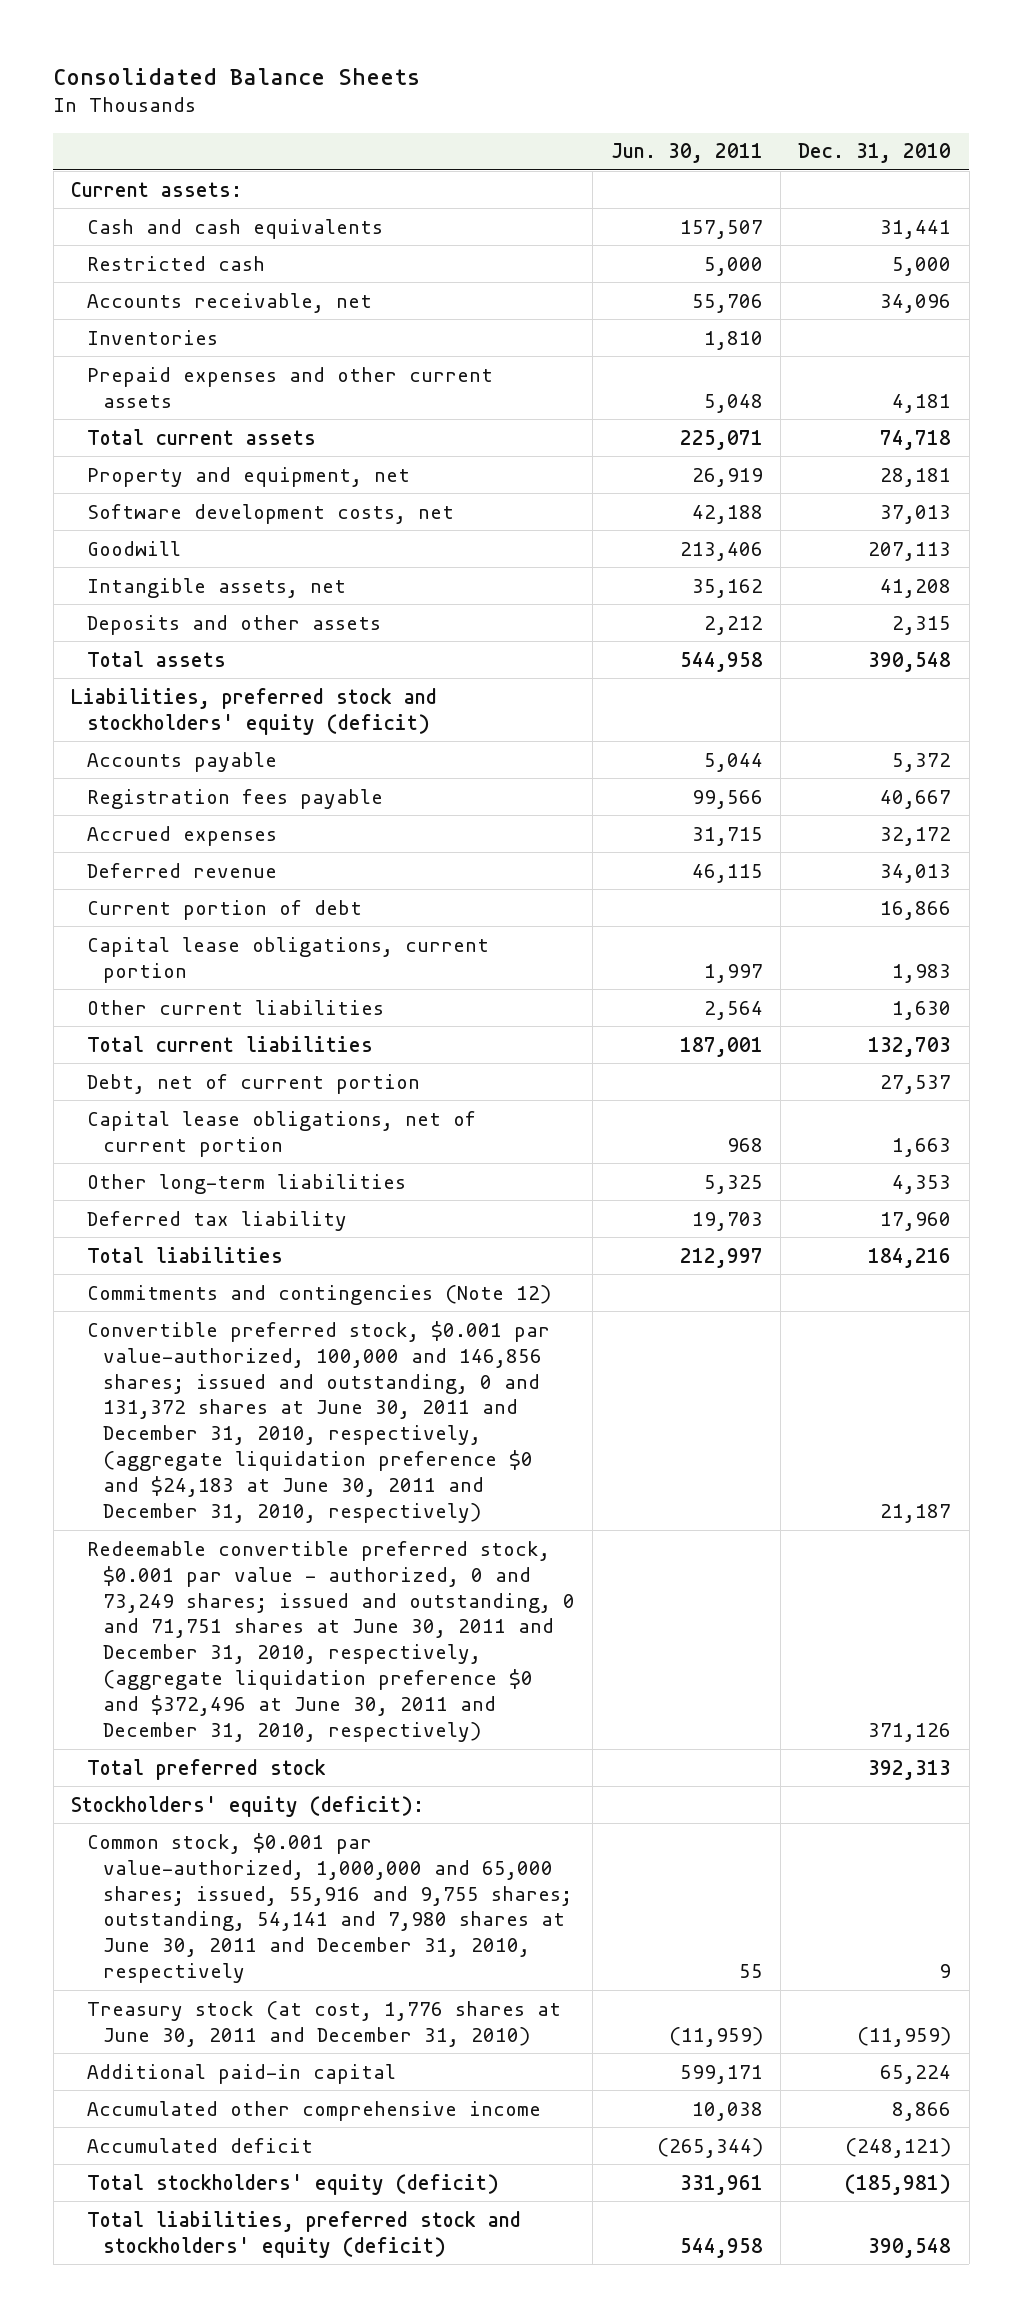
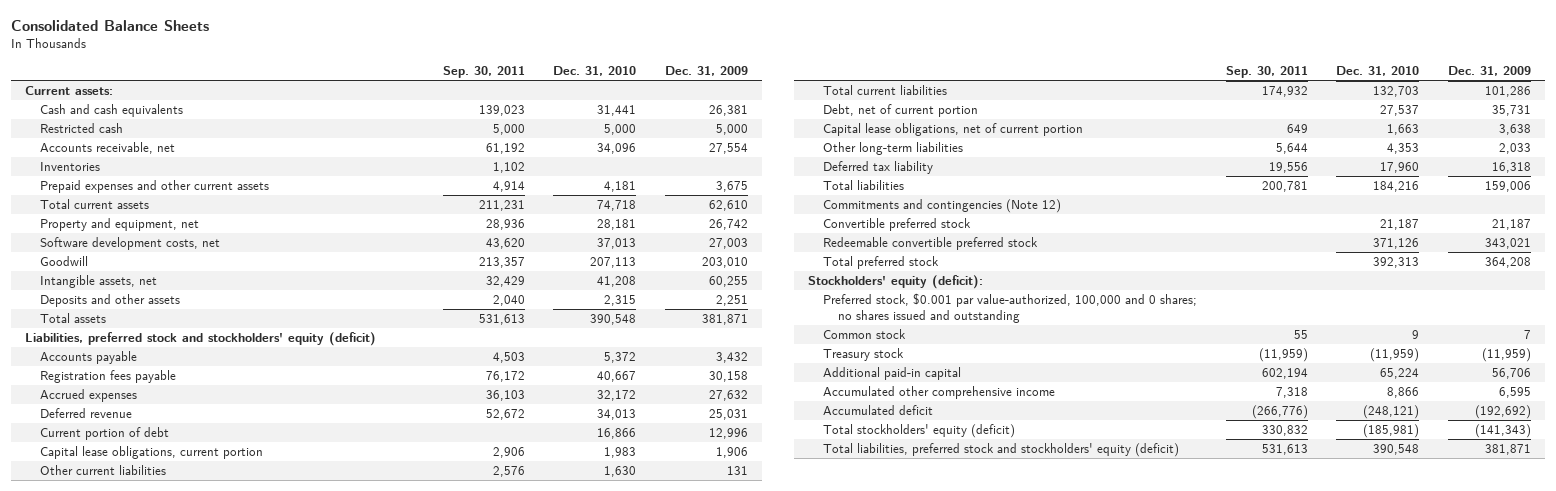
- | Jun. 30, 2011 | Dec. 31, 2010
+ | Sep. 30, 2011 | Dec. 31, 2010 | Dec. 31, 2009
- Convertible preferred stock, $0.001 par value-authorized, 100,000 and 146,856 shares; issued and outstanding, 0 and 131,372 shares at June 30, 2011 and December 31, 2010, respectively, (aggregate liquidation preference $0 and $24,183 at June 30, 2011 and December 31, 2010, respectively) | | 21,187
- Redeemable convertible preferred stock, $0.001 par value - authorized, 0 and 73,249 shares; issued and outstanding, 0 and 71,751 shares at June 30, 2011 and December 31, 2010, respectively, (aggregate liquidation preference $0 and $372,496 at June 30, 2011 and December 31, 2010, respectively) | | 371,126
+ Convertible preferred stock | | 21,187 | 21,187
+ Redeemable convertible preferred stock | | 371,126 | 343,021
- Common stock, $0.001 par value-authorized, 1,000,000 and 65,000 shares; issued, 55,916 and 9,755 shares; outstanding, 54,141 and 7,980 shares at June 30, 2011 and December 31, 2010, respectively | 55 | 9
- Treasury stock (at cost, 1,776 shares at June 30, 2011 and December 31, 2010) | (11,959) | (11,959)
+ Preferred stock, $0.001 par value-authorized, 100,000 and 0 shares; no shares issued and outstanding
+ Common stock | 55 | 9 | 7
+ Treasury stock | (11,959) | (11,959) | (11,959)

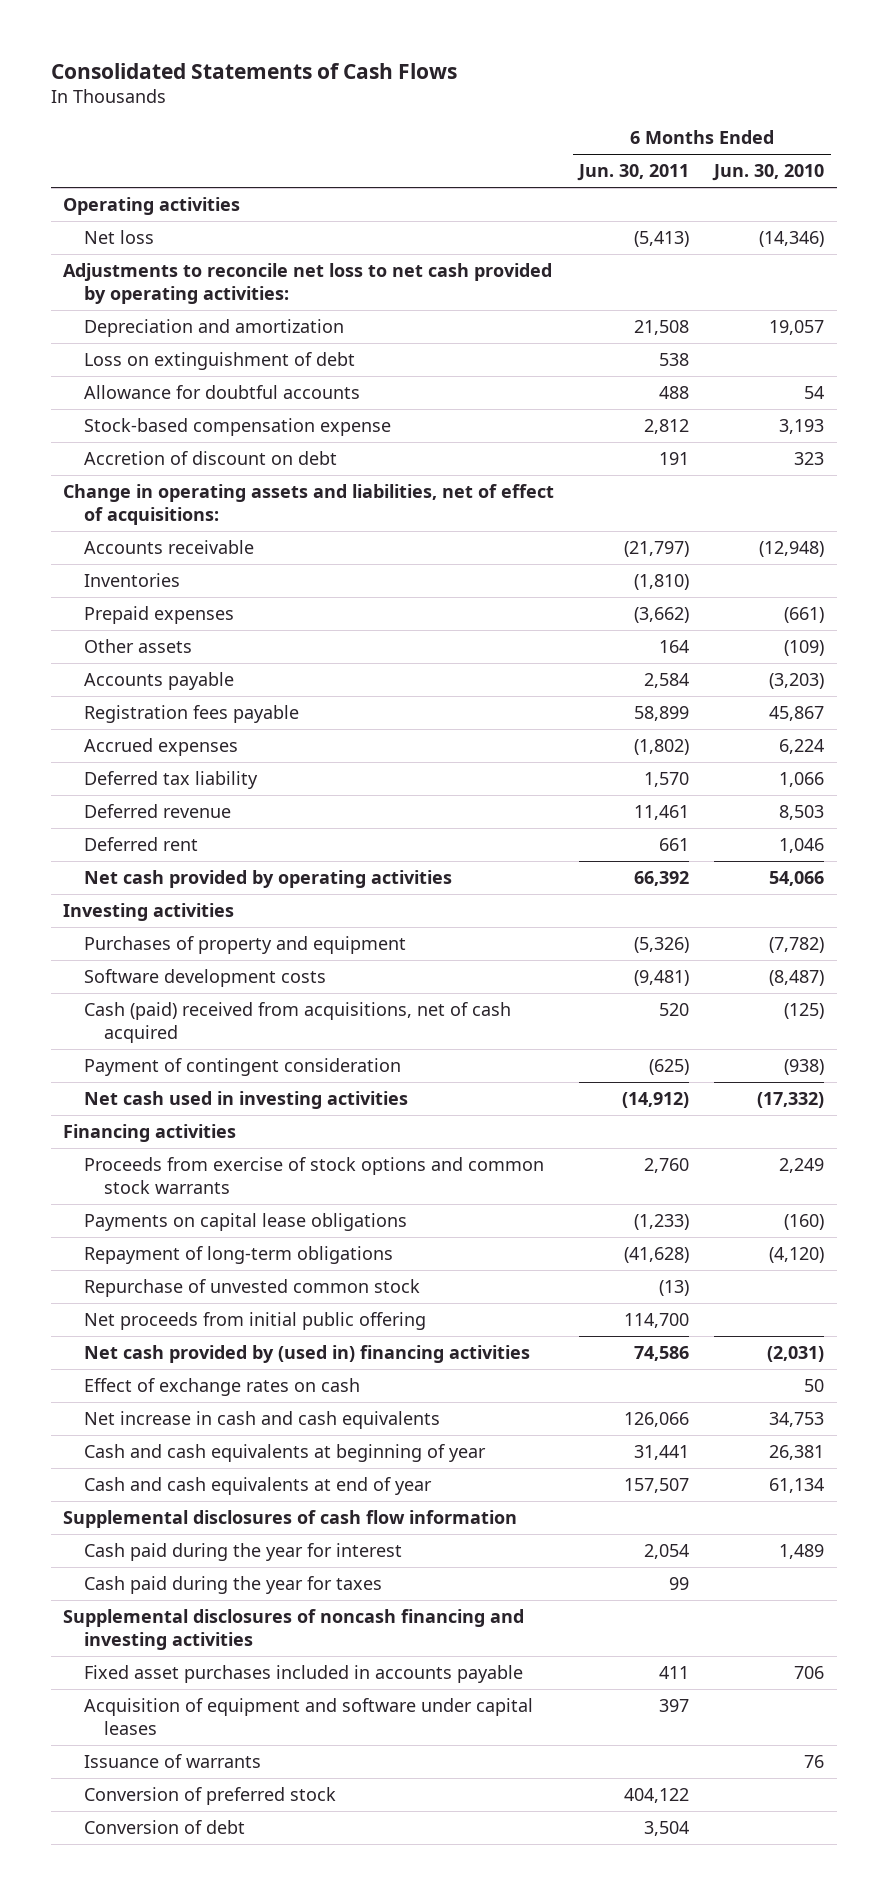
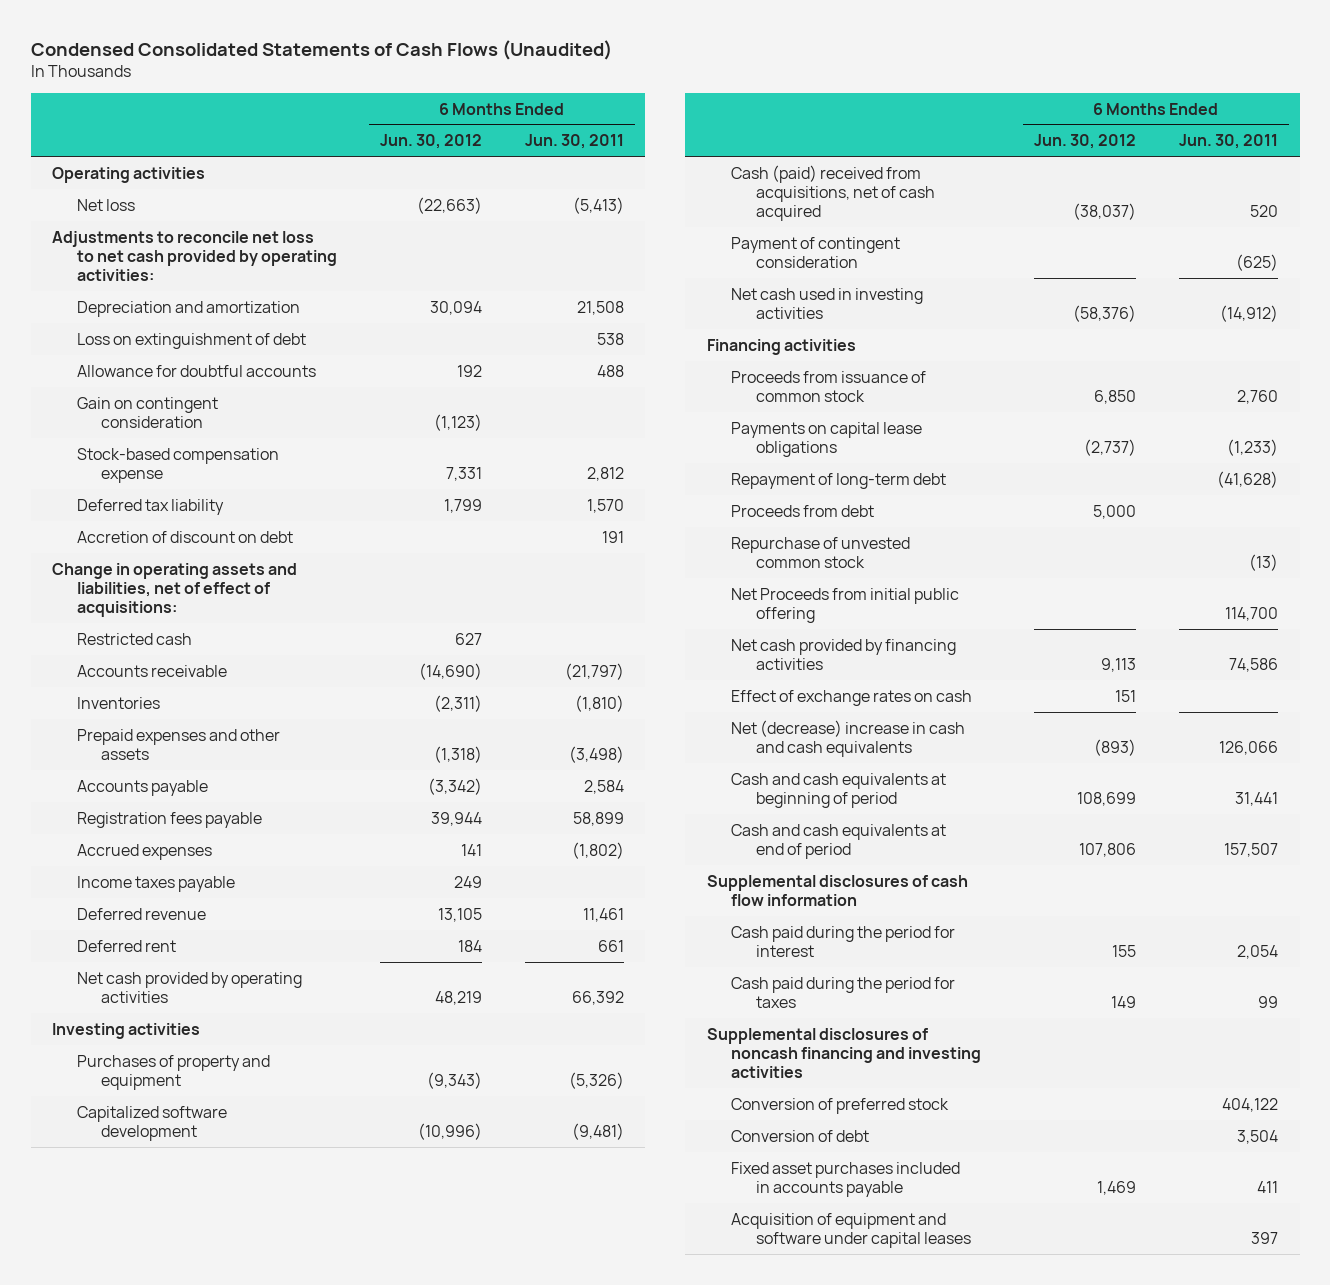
- Consolidated Statements of Cash Flows
+ Condensed Consolidated Statements of Cash Flows (Unaudited)
- | 6 Months Ended Jun. 30, 2011 | 6 Months Ended Jun. 30, 2010
+ | 6 Months Ended Jun. 30, 2012 | 6 Months Ended Jun. 30, 2011
+ Gain on contingent consideration | (1,123) |
moved up: Deferred tax liability | 1,799 | 1,570
+ Restricted cash | 627 |
- Prepaid expenses | (3,662) | (661)
- Other assets | 164 | (109)
+ Prepaid expenses and other assets | (1,318) | (3,498)
+ Income taxes payable | 249 |
- Software development costs | (9,481) | (8,487)
+ Capitalized software development | (10,996) | (9,481)
- Proceeds from exercise of stock options and common stock warrants | 2,760 | 2,249
+ Proceeds from issuance of common stock | 6,850 | 2,760
- Repayment of long-term obligations | (41,628) | (4,120)
+ Repayment of long-term debt | | (41,628)
+ Proceeds from debt | 5,000 |
- Net proceeds from initial public offering | 114,700 |
- Net cash provided by (used in) financing activities | 74,586 | (2,031)
+ Net Proceeds from initial public offering | | 114,700
+ Net cash provided by financing activities | 9,113 | 74,586
- Net increase in cash and cash equivalents | 126,066 | 34,753
- Cash and cash equivalents at beginning of year | 31,441 | 26,381
- Cash and cash equivalents at end of year | 157,507 | 61,134
+ Net (decrease) increase in cash and cash equivalents | (893) | 126,066
+ Cash and cash equivalents at beginning of period | 108,699 | 31,441
+ Cash and cash equivalents at end of period | 107,806 | 157,507
- Cash paid during the year for interest | 2,054 | 1,489
- Cash paid during the year for taxes | 99 |
+ Cash paid during the period for interest | 155 | 2,054
+ Cash paid during the period for taxes | 149 | 99
- Issuance of warrants | | 76
moved down: Fixed asset purchases included in accounts payable | 1,469 | 411
moved down: Acquisition of equipment and software under capital leases | | 397

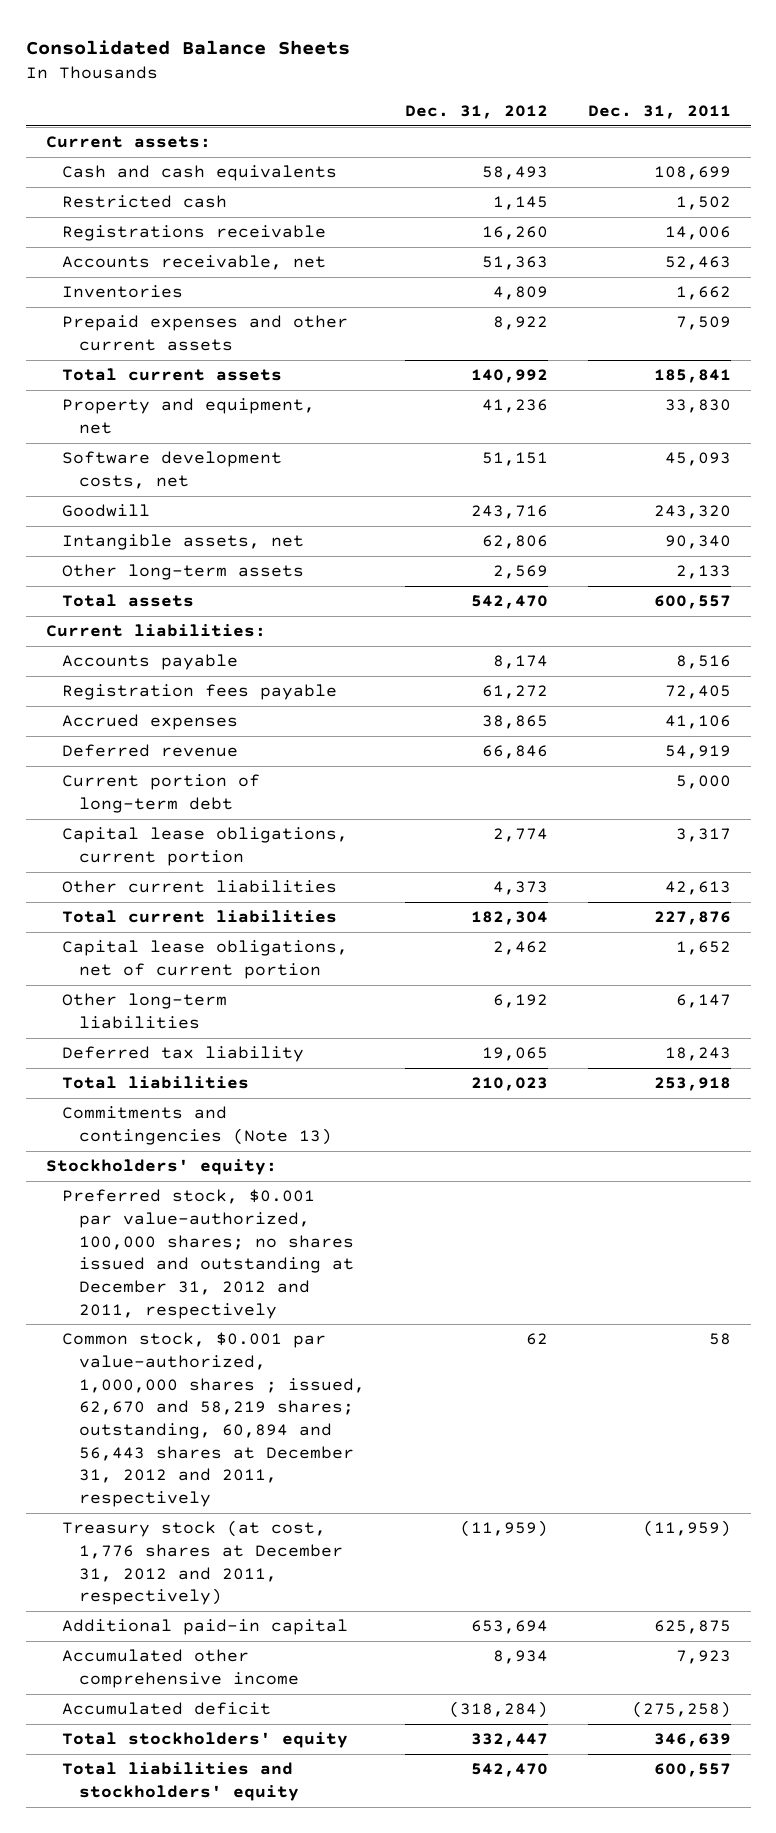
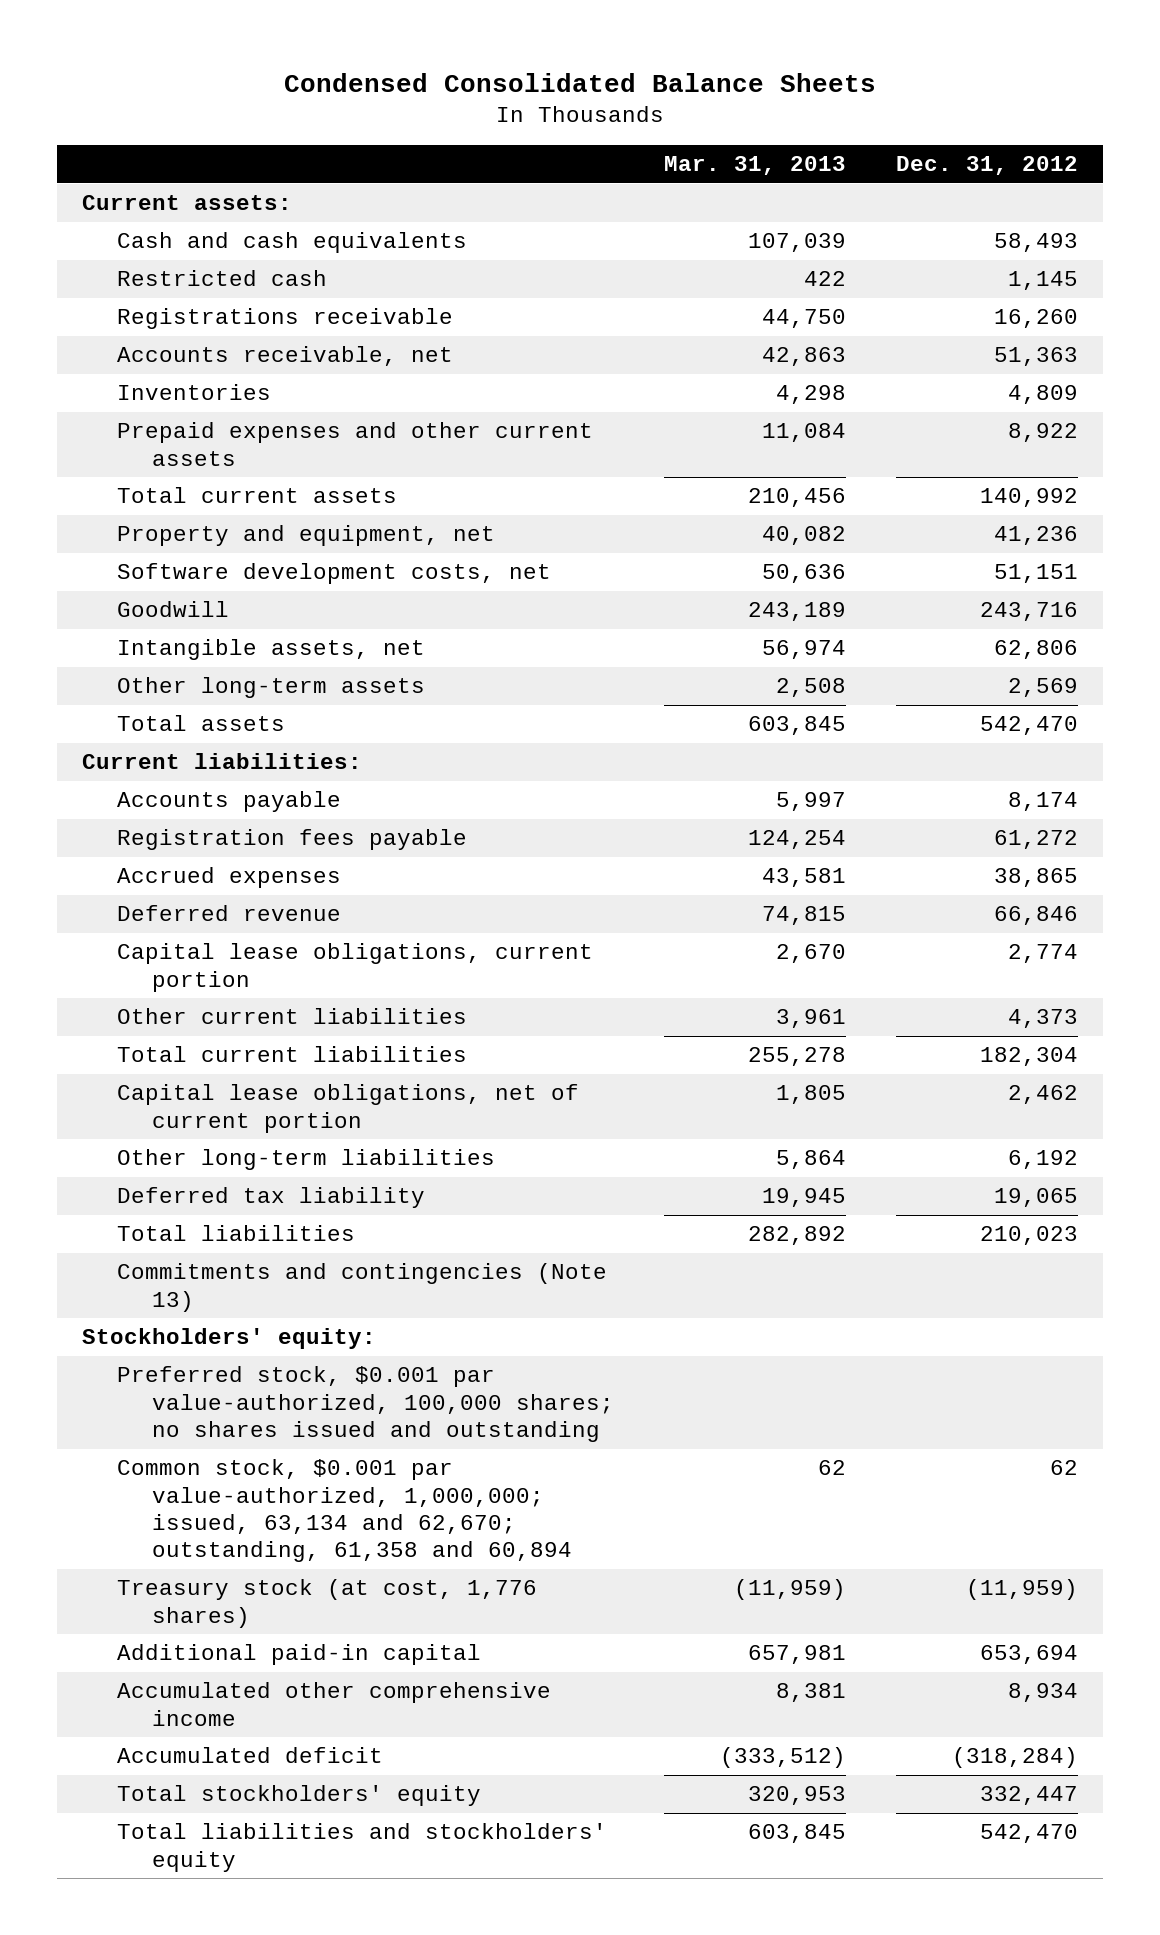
- Consolidated Balance Sheets
+ Condensed Consolidated Balance Sheets
- | Dec. 31, 2012 | Dec. 31, 2011
+ | Mar. 31, 2013 | Dec. 31, 2012
- Current portion of long-term debt | | 5,000
- Preferred stock, $0.001 par value-authorized, 100,000 shares; no shares issued and outstanding at December 31, 2012 and 2011, respectively
- Common stock, $0.001 par value-authorized, 1,000,000 shares ; issued, 62,670 and 58,219 shares; outstanding, 60,894 and 56,443 shares at December 31, 2012 and 2011, respectively | 62 | 58
- Treasury stock (at cost, 1,776 shares at December 31, 2012 and 2011, respectively) | (11,959) | (11,959)
+ Preferred stock, $0.001 par value-authorized, 100,000 shares; no shares issued and outstanding
+ Common stock, $0.001 par value-authorized, 1,000,000; issued, 63,134 and 62,670; outstanding, 61,358 and 60,894 | 62 | 62
+ Treasury stock (at cost, 1,776 shares) | (11,959) | (11,959)

